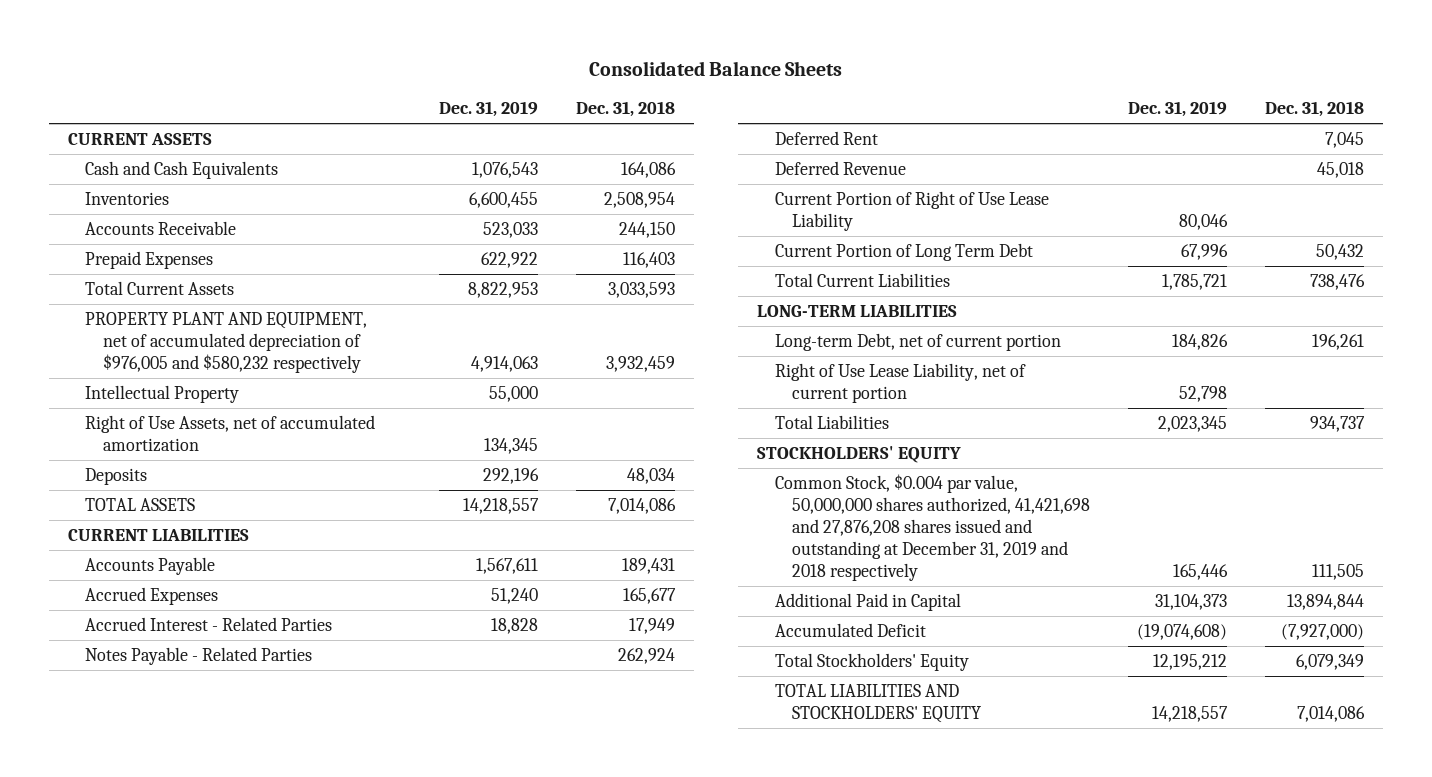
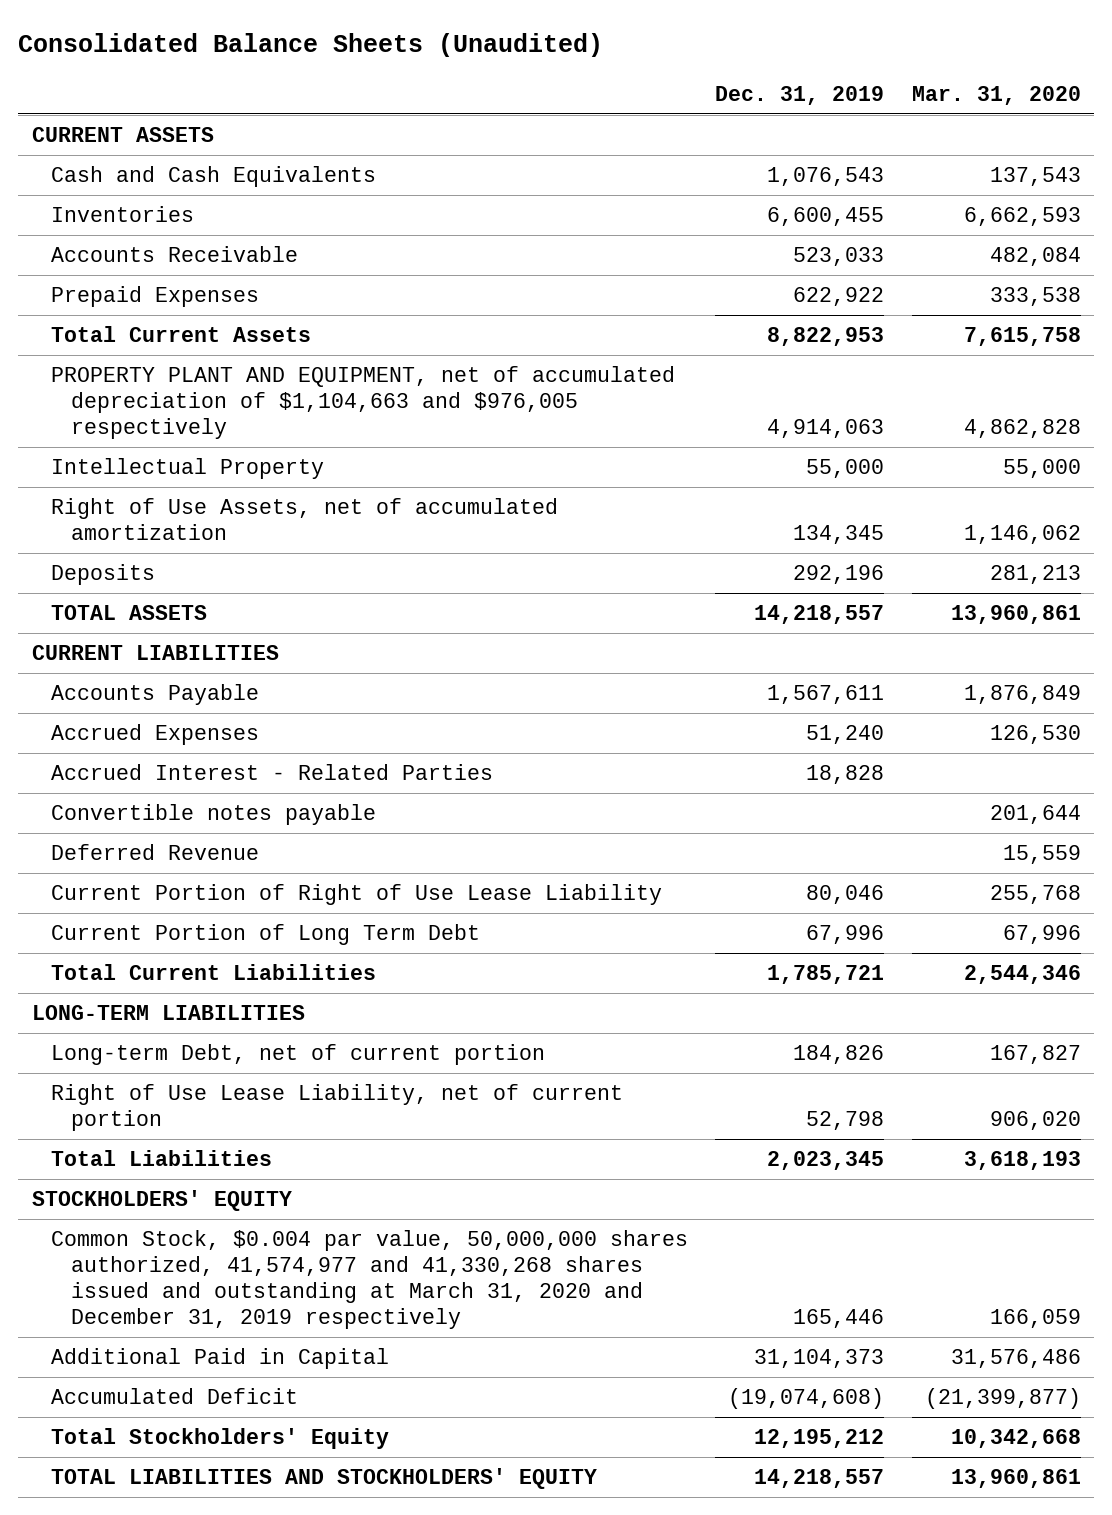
- Consolidated Balance Sheets
+ Consolidated Balance Sheets (Unaudited)
- | Dec. 31, 2019 | Dec. 31, 2018
+ | Dec. 31, 2019 | Mar. 31, 2020
- PROPERTY PLANT AND EQUIPMENT, net of accumulated depreciation of $976,005 and $580,232 respectively | 4,914,063 | 3,932,459
+ PROPERTY PLANT AND EQUIPMENT, net of accumulated depreciation of $1,104,663 and $976,005 respectively | 4,914,063 | 4,862,828
- Notes Payable - Related Parties | | 262,924
- Deferred Rent | | 7,045
+ Convertible notes payable | | 201,644
- Common Stock, $0.004 par value, 50,000,000 shares authorized, 41,421,698 and 27,876,208 shares issued and outstanding at December 31, 2019 and 2018 respectively | 165,446 | 111,505
+ Common Stock, $0.004 par value, 50,000,000 shares authorized, 41,574,977 and 41,330,268 shares issued and outstanding at March 31, 2020 and December 31, 2019 respectively | 165,446 | 166,059

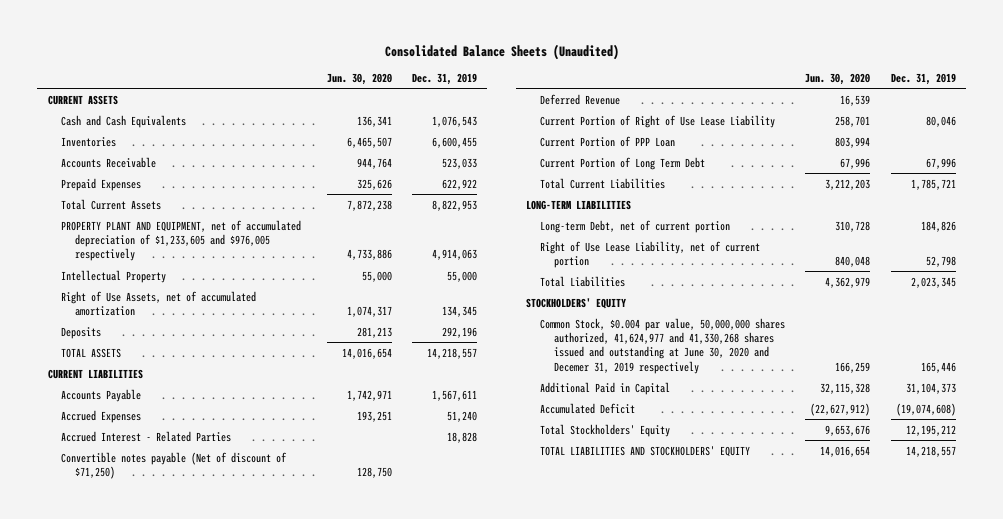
- | Dec. 31, 2019 | Mar. 31, 2020
+ | Jun. 30, 2020 | Dec. 31, 2019
- PROPERTY PLANT AND EQUIPMENT, net of accumulated depreciation of $1,104,663 and $976,005 respectively | 4,914,063 | 4,862,828
+ PROPERTY PLANT AND EQUIPMENT, net of accumulated depreciation of $1,233,605 and $976,005 respectively | 4,733,886 | 4,914,063
- Convertible notes payable | | 201,644
+ Convertible notes payable (Net of discount of $71,250) | 128,750 |
+ Current Portion of PPP Loan | 803,994 |
- Common Stock, $0.004 par value, 50,000,000 shares authorized, 41,574,977 and 41,330,268 shares issued and outstanding at March 31, 2020 and December 31, 2019 respectively | 165,446 | 166,059
+ Common Stock, $0.004 par value, 50,000,000 shares authorized, 41,624,977 and 41,330,268 shares issued and outstanding at June 30, 2020 and Decemer 31, 2019 respectively | 166,259 | 165,446

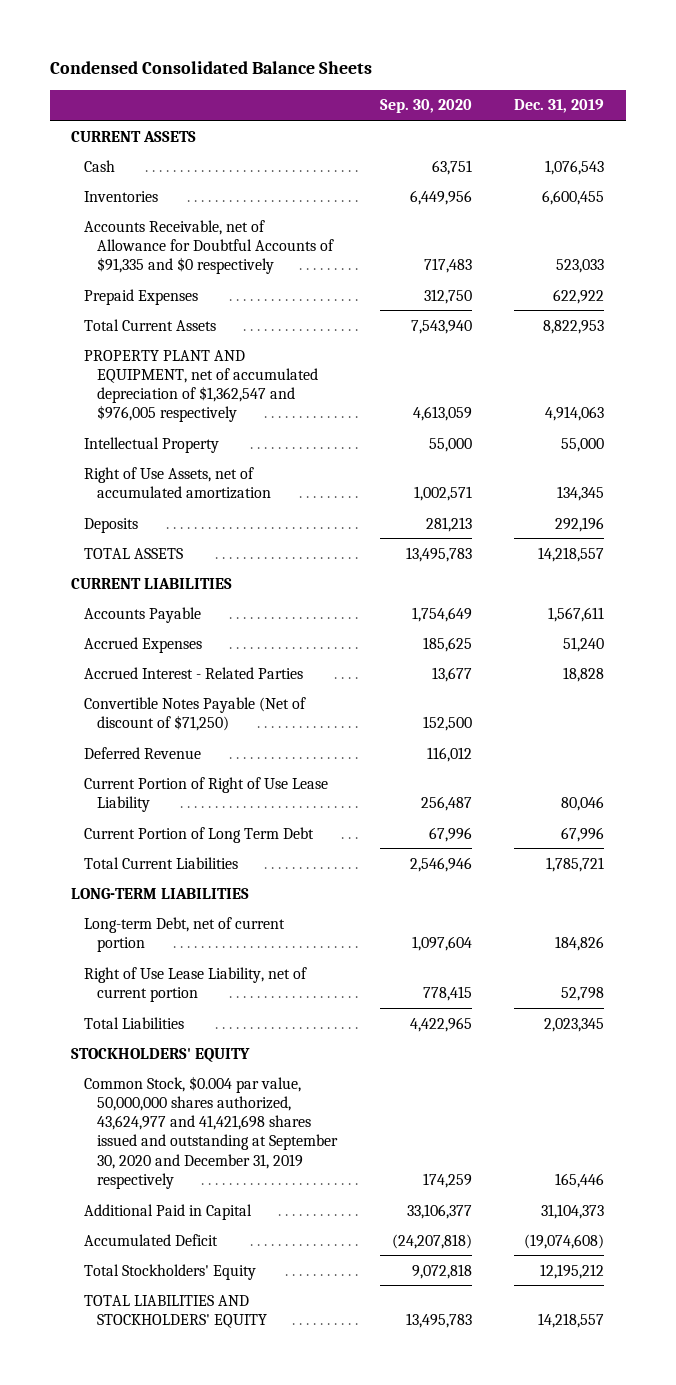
- Consolidated Balance Sheets (Unaudited)
+ Condensed Consolidated Balance Sheets
- | Jun. 30, 2020 | Dec. 31, 2019
+ | Sep. 30, 2020 | Dec. 31, 2019
- Cash and Cash Equivalents | 136,341 | 1,076,543
+ Cash | 63,751 | 1,076,543
- Accounts Receivable | 944,764 | 523,033
+ Accounts Receivable, net of Allowance for Doubtful Accounts of $91,335 and $0 respectively | 717,483 | 523,033
- PROPERTY PLANT AND EQUIPMENT, net of accumulated depreciation of $1,233,605 and $976,005 respectively | 4,733,886 | 4,914,063
+ PROPERTY PLANT AND EQUIPMENT, net of accumulated depreciation of $1,362,547 and $976,005 respectively | 4,613,059 | 4,914,063
- Convertible notes payable (Net of discount of $71,250) | 128,750 |
+ Convertible Notes Payable (Net of discount of $71,250) | 152,500 |
- Current Portion of PPP Loan | 803,994 |
- Common Stock, $0.004 par value, 50,000,000 shares authorized, 41,624,977 and 41,330,268 shares issued and outstanding at June 30, 2020 and Decemer 31, 2019 respectively | 166,259 | 165,446
+ Common Stock, $0.004 par value, 50,000,000 shares authorized, 43,624,977 and 41,421,698 shares issued and outstanding at September 30, 2020 and December 31, 2019 respectively | 174,259 | 165,446

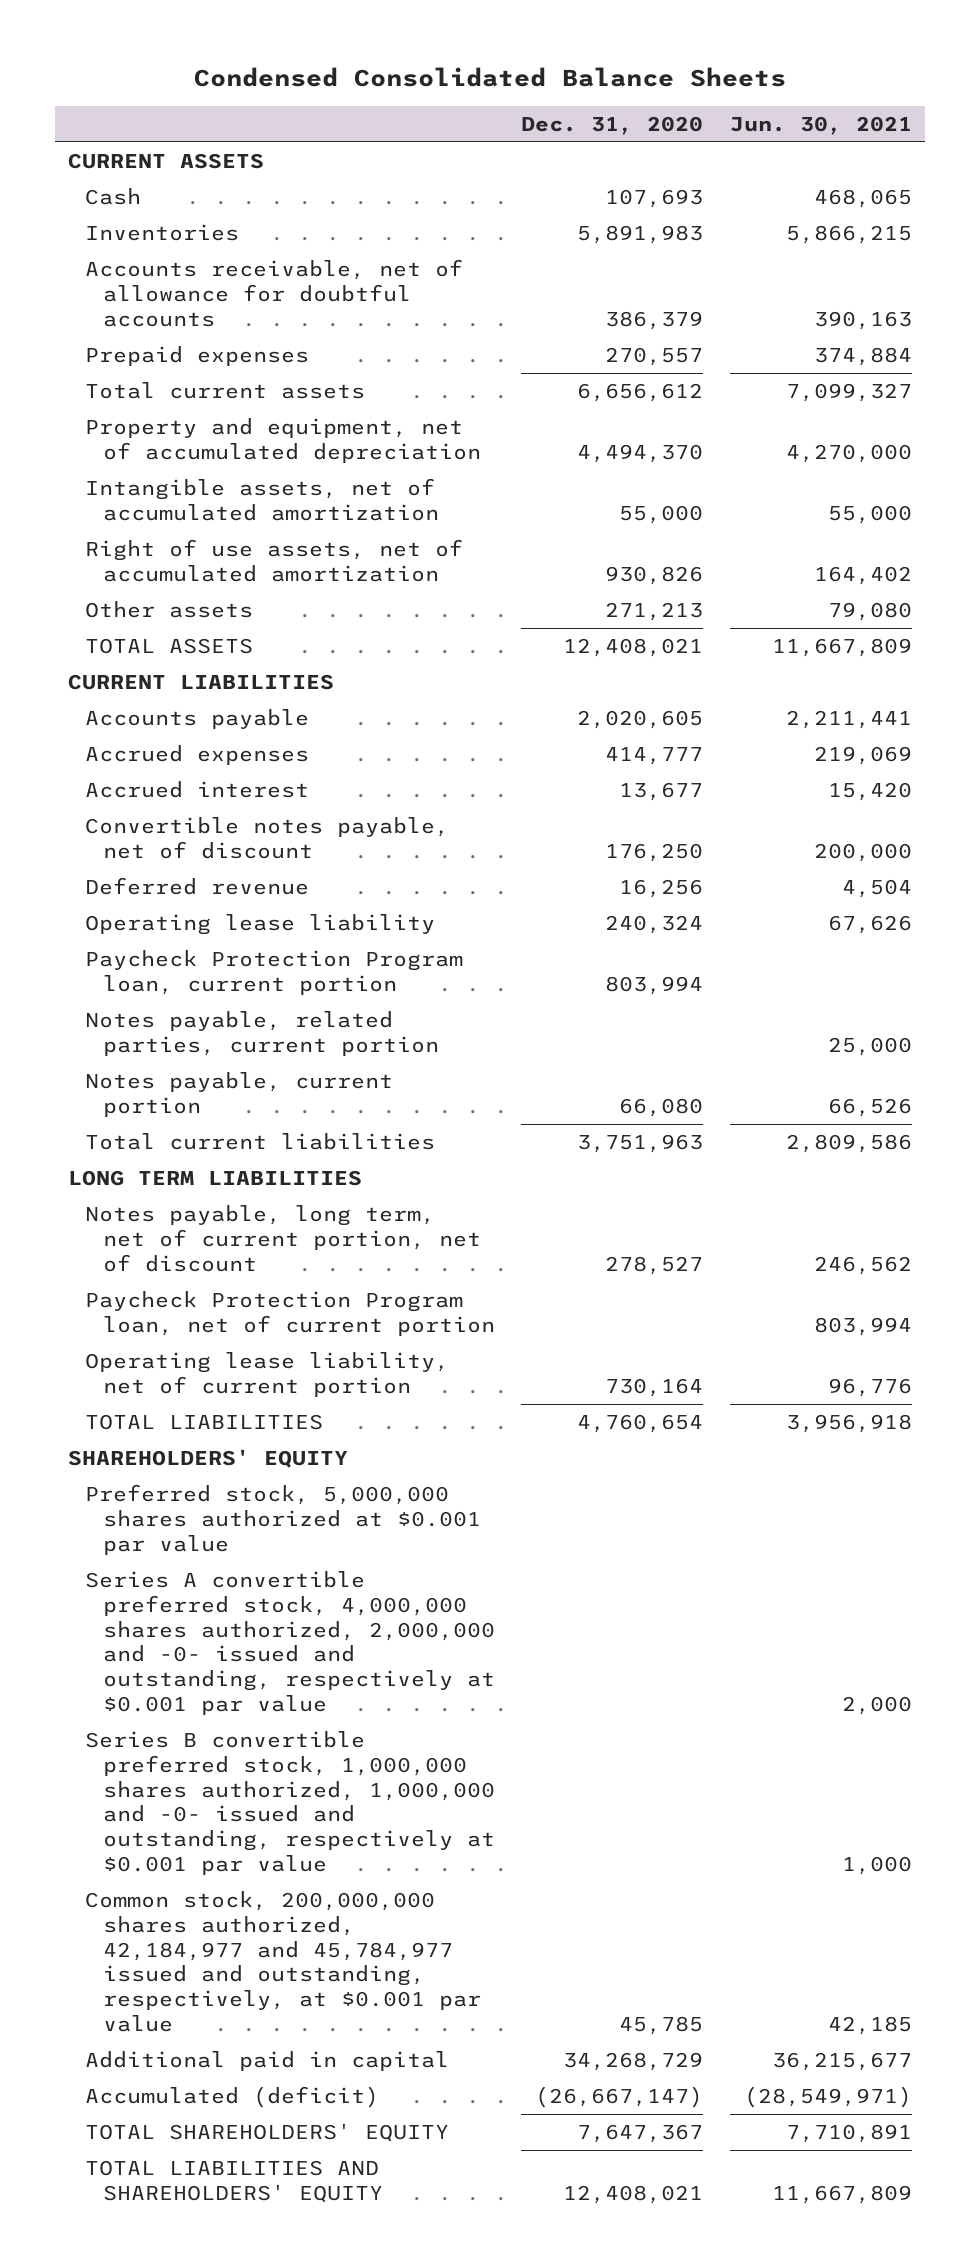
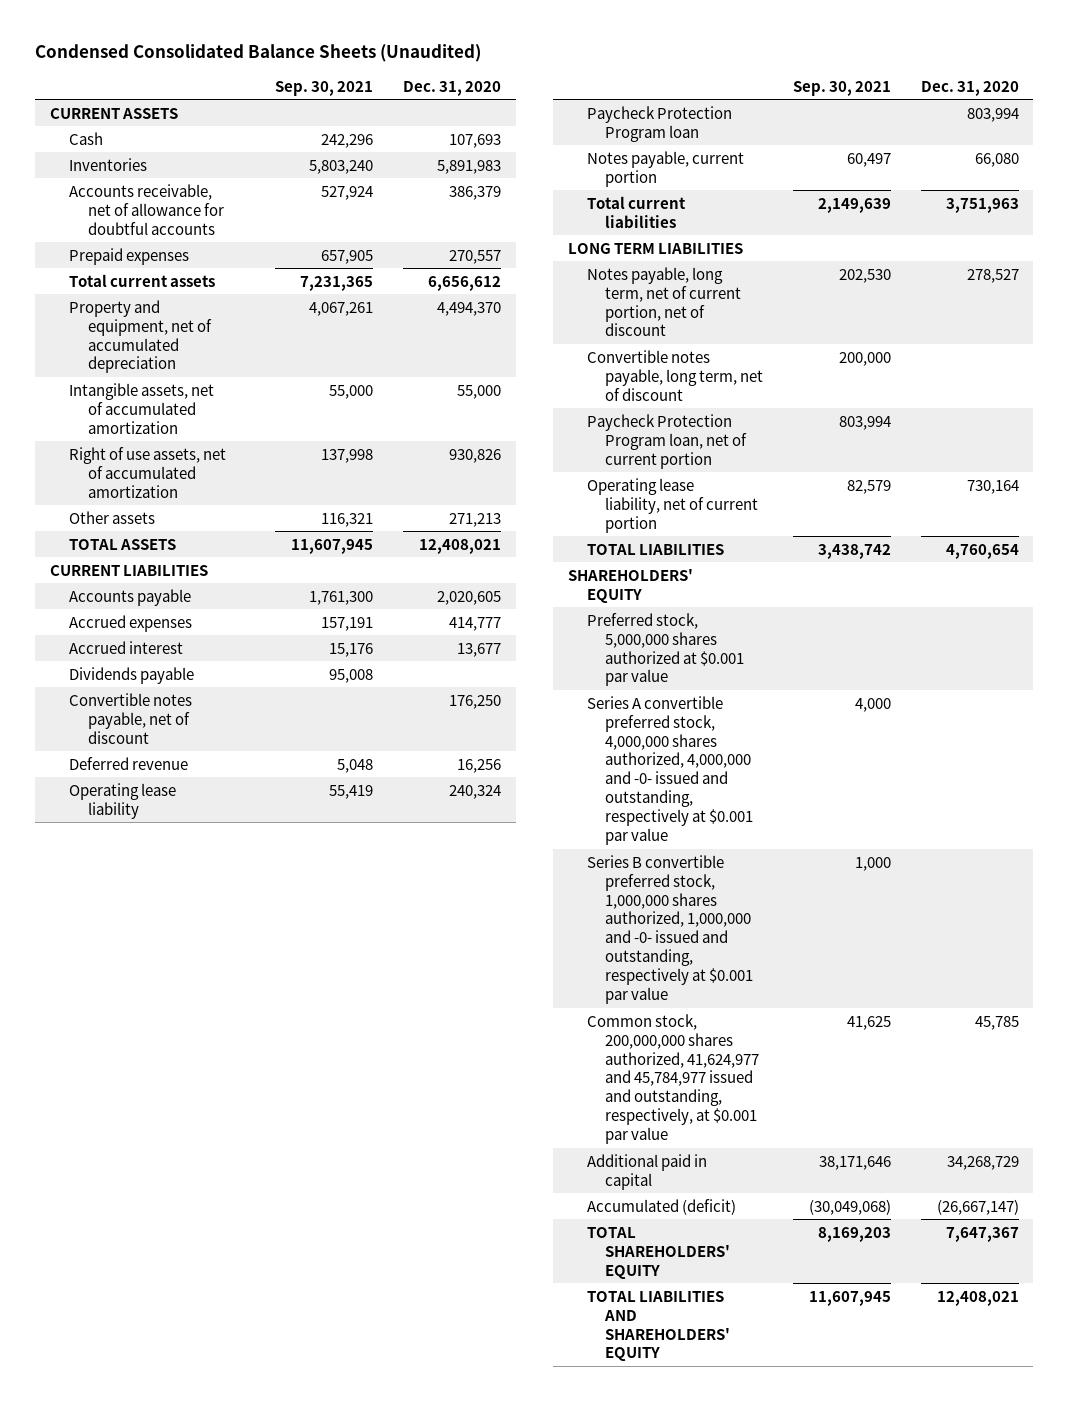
- Condensed Consolidated Balance Sheets
+ Condensed Consolidated Balance Sheets (Unaudited)
- | Dec. 31, 2020 | Jun. 30, 2021
+ | Sep. 30, 2021 | Dec. 31, 2020
+ Dividends payable | 95,008 |
- Paycheck Protection Program loan, current portion | 803,994 |
- Notes payable, related parties, current portion | | 25,000
+ Paycheck Protection Program loan | | 803,994
+ Convertible notes payable, long term, net of discount | 200,000 |
- Series A convertible preferred stock, 4,000,000 shares authorized, 2,000,000 and -0- issued and outstanding, respectively at $0.001 par value | | 2,000
+ Series A convertible preferred stock, 4,000,000 shares authorized, 4,000,000 and -0- issued and outstanding, respectively at $0.001 par value | 4,000 |
- Common stock, 200,000,000 shares authorized, 42,184,977 and 45,784,977 issued and outstanding, respectively, at $0.001 par value | 45,785 | 42,185
+ Common stock, 200,000,000 shares authorized, 41,624,977 and 45,784,977 issued and outstanding, respectively, at $0.001 par value | 41,625 | 45,785

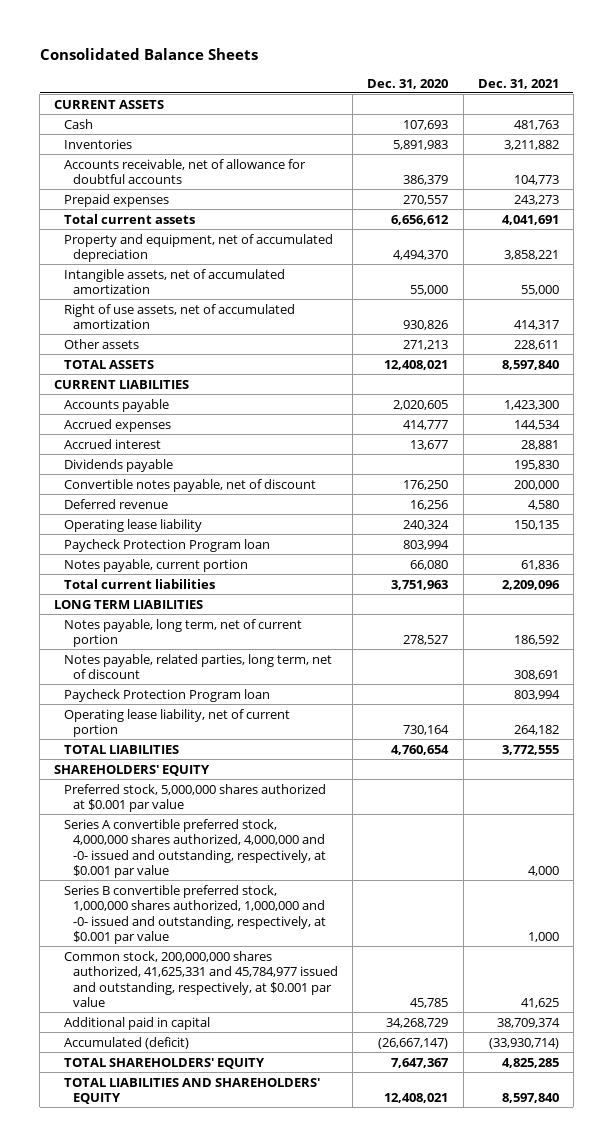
- Condensed Consolidated Balance Sheets (Unaudited)
+ Consolidated Balance Sheets
- | Sep. 30, 2021 | Dec. 31, 2020
+ | Dec. 31, 2020 | Dec. 31, 2021
- Notes payable, long term, net of current portion, net of discount | 202,530 | 278,527
- Convertible notes payable, long term, net of discount | 200,000 |
- Paycheck Protection Program loan, net of current portion | 803,994 |
+ Notes payable, long term, net of current portion | 278,527 | 186,592
+ Notes payable, related parties, long term, net of discount | | 308,691
+ Paycheck Protection Program loan | | 803,994
- Series A convertible preferred stock, 4,000,000 shares authorized, 4,000,000 and -0- issued and outstanding, respectively at $0.001 par value | 4,000 |
- Series B convertible preferred stock, 1,000,000 shares authorized, 1,000,000 and -0- issued and outstanding, respectively at $0.001 par value | 1,000 |
- Common stock, 200,000,000 shares authorized, 41,624,977 and 45,784,977 issued and outstanding, respectively, at $0.001 par value | 41,625 | 45,785
+ Series A convertible preferred stock, 4,000,000 shares authorized, 4,000,000 and -0- issued and outstanding, respectively, at $0.001 par value | | 4,000
+ Series B convertible preferred stock, 1,000,000 shares authorized, 1,000,000 and -0- issued and outstanding, respectively, at $0.001 par value | | 1,000
+ Common stock, 200,000,000 shares authorized, 41,625,331 and 45,784,977 issued and outstanding, respectively, at $0.001 par value | 45,785 | 41,625

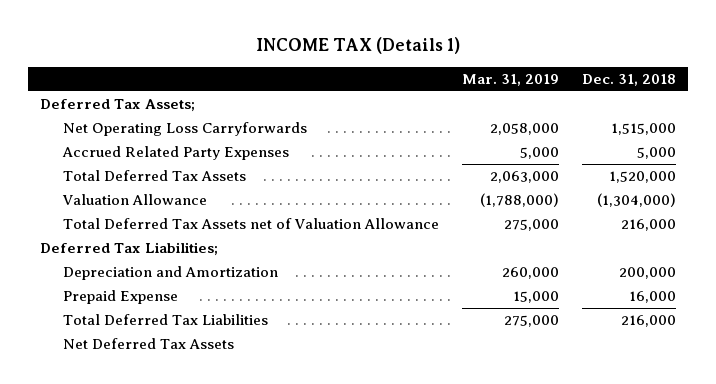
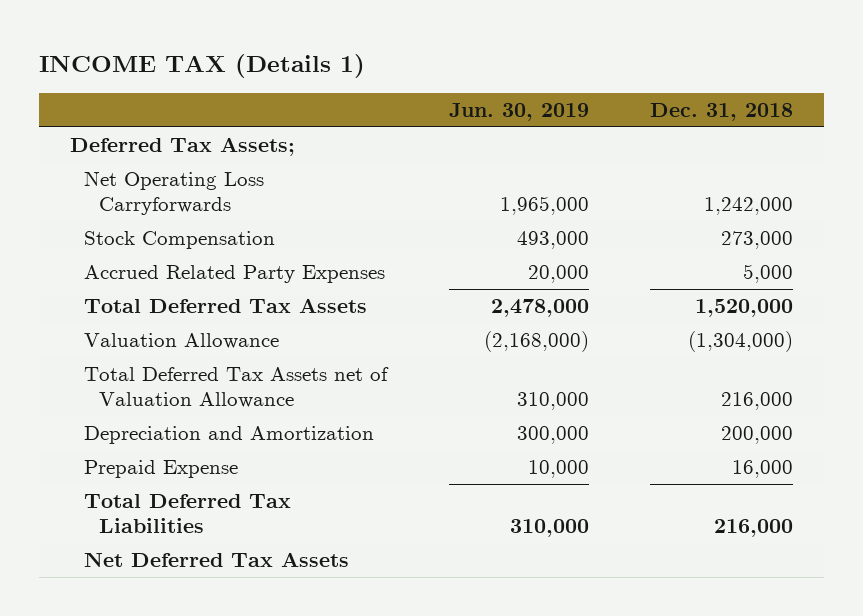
- | Mar. 31, 2019 | Dec. 31, 2018
+ | Jun. 30, 2019 | Dec. 31, 2018
- Net Operating Loss Carryforwards | 2,058,000 | 1,515,000
+ Net Operating Loss Carryforwards | 1,965,000 | 1,242,000
+ Stock Compensation | 493,000 | 273,000
- Deferred Tax Liabilities;

